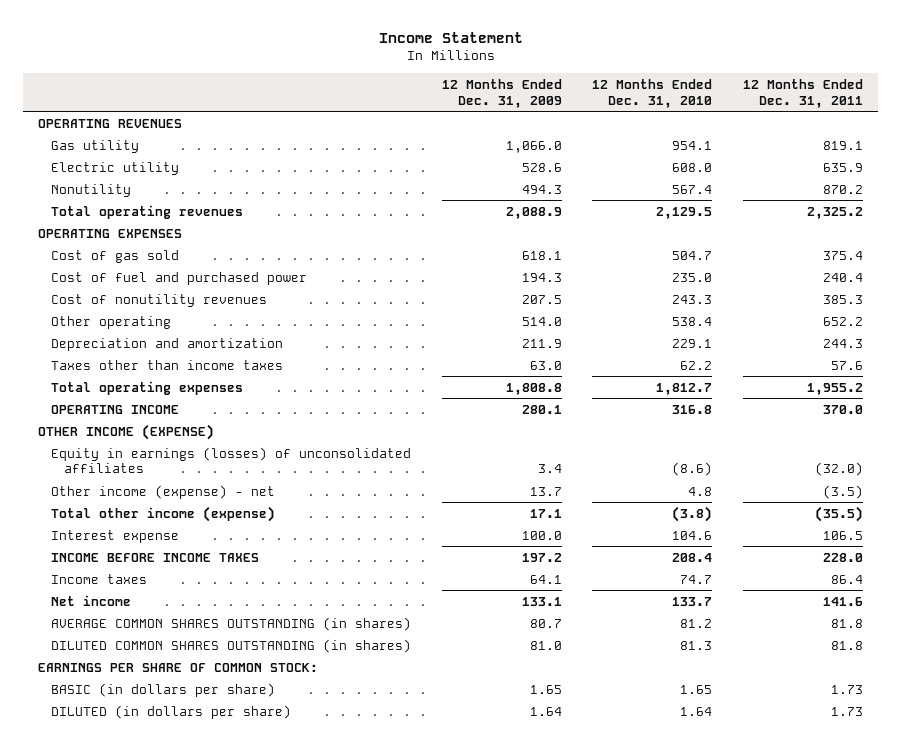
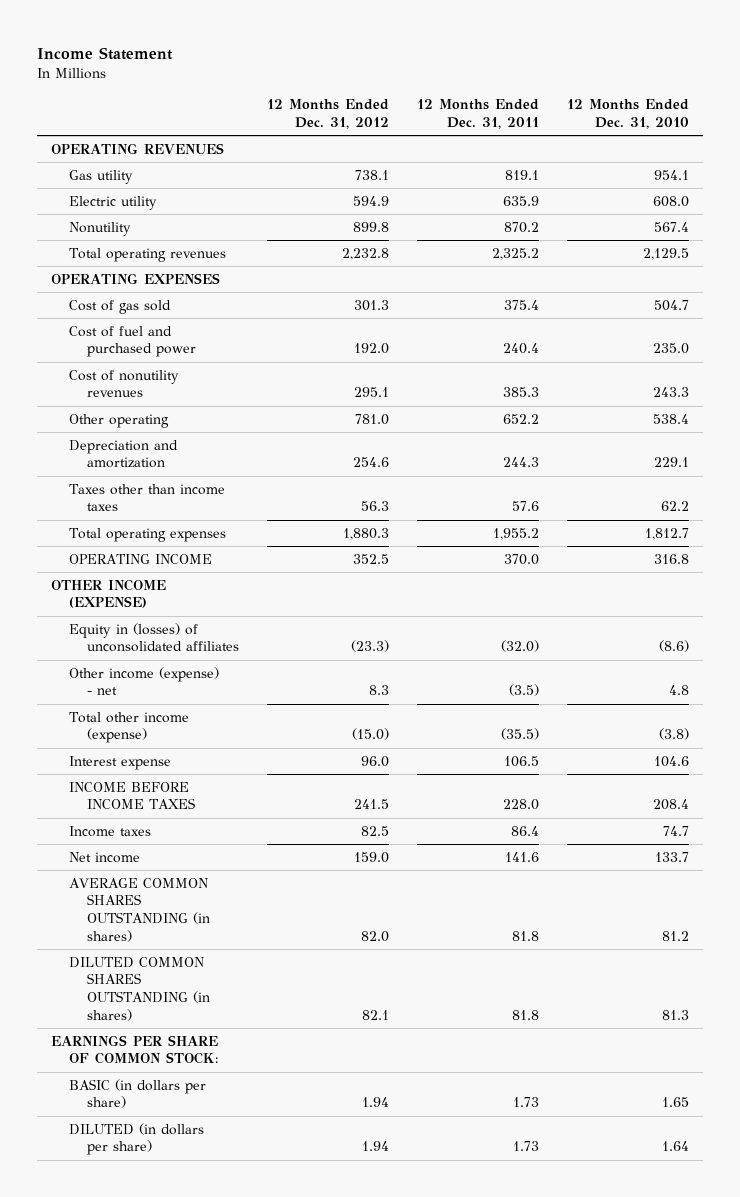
- | 12 Months Ended Dec. 31, 2009 | 12 Months Ended Dec. 31, 2010 | 12 Months Ended Dec. 31, 2011
+ | 12 Months Ended Dec. 31, 2012 | 12 Months Ended Dec. 31, 2011 | 12 Months Ended Dec. 31, 2010
- Equity in earnings (losses) of unconsolidated affiliates | 3.4 | (8.6) | (32.0)
+ Equity in (losses) of unconsolidated affiliates | (23.3) | (32.0) | (8.6)

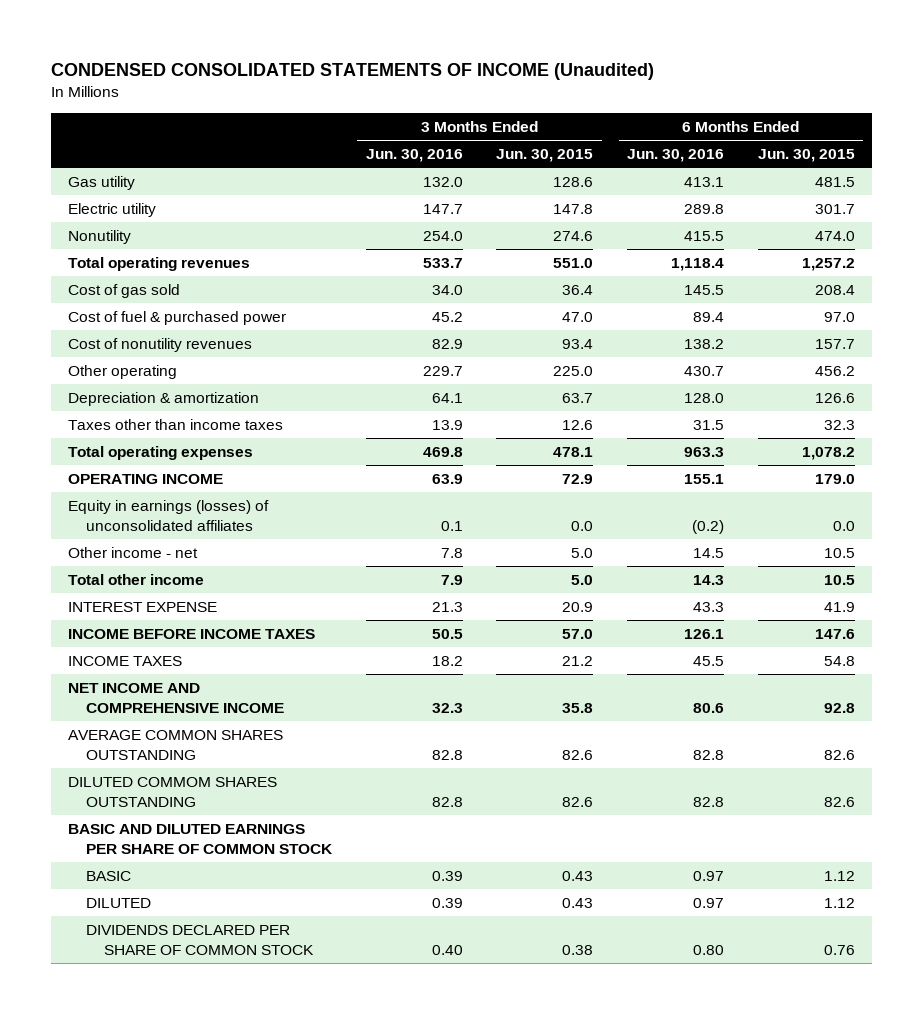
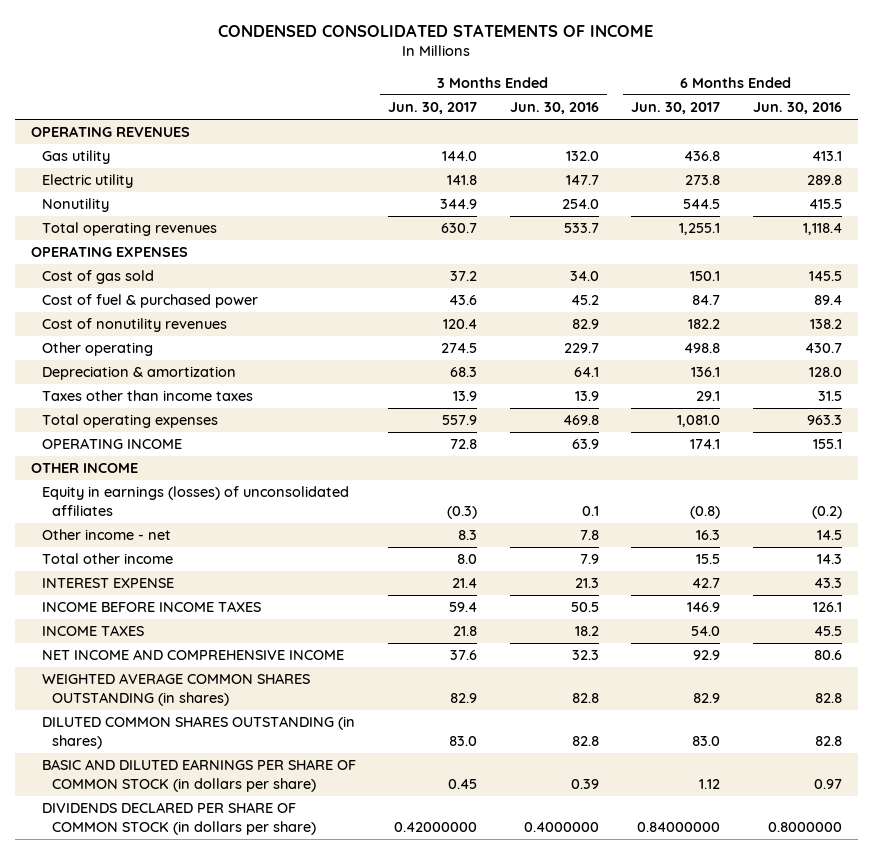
- CONDENSED CONSOLIDATED STATEMENTS OF INCOME (Unaudited)
+ CONDENSED CONSOLIDATED STATEMENTS OF INCOME
- | 3 Months Ended Jun. 30, 2016 | 3 Months Ended Jun. 30, 2015 | 6 Months Ended Jun. 30, 2016 | 6 Months Ended Jun. 30, 2015
+ | 3 Months Ended Jun. 30, 2017 | 3 Months Ended Jun. 30, 2016 | 6 Months Ended Jun. 30, 2017 | 6 Months Ended Jun. 30, 2016
+ OPERATING REVENUES
+ OPERATING EXPENSES
+ OTHER INCOME
- AVERAGE COMMON SHARES OUTSTANDING | 82.8 | 82.6 | 82.8 | 82.6
- DILUTED COMMOM SHARES OUTSTANDING | 82.8 | 82.6 | 82.8 | 82.6
- BASIC AND DILUTED EARNINGS PER SHARE OF COMMON STOCK
- BASIC | 0.39 | 0.43 | 0.97 | 1.12
- DILUTED | 0.39 | 0.43 | 0.97 | 1.12
- DIVIDENDS DECLARED PER SHARE OF COMMON STOCK | 0.40 | 0.38 | 0.80 | 0.76
+ WEIGHTED AVERAGE COMMON SHARES OUTSTANDING (in shares) | 82.9 | 82.8 | 82.9 | 82.8
+ DILUTED COMMON SHARES OUTSTANDING (in shares) | 83.0 | 82.8 | 83.0 | 82.8
+ BASIC AND DILUTED EARNINGS PER SHARE OF COMMON STOCK (in dollars per share) | 0.45 | 0.39 | 1.12 | 0.97
+ DIVIDENDS DECLARED PER SHARE OF COMMON STOCK (in dollars per share) | 0.42000000 | 0.4000000 | 0.84000000 | 0.8000000

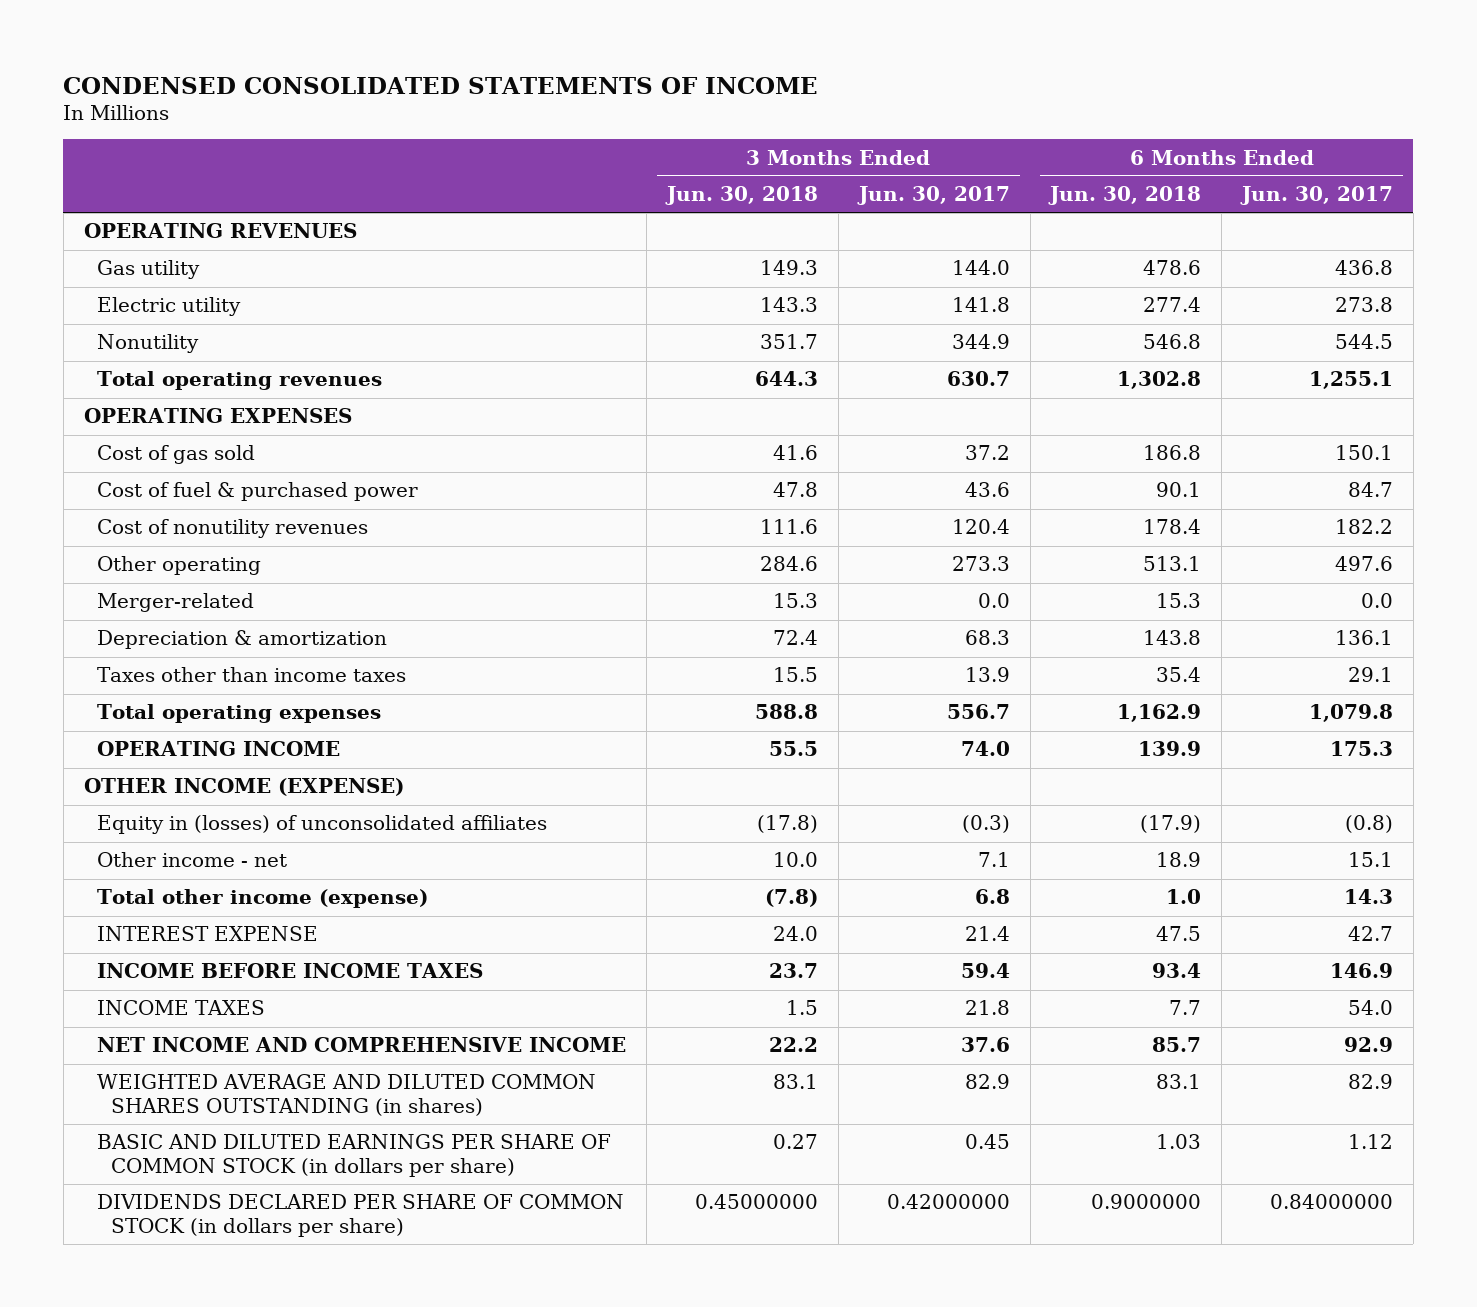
- | 3 Months Ended Jun. 30, 2017 | 3 Months Ended Jun. 30, 2016 | 6 Months Ended Jun. 30, 2017 | 6 Months Ended Jun. 30, 2016
+ | 3 Months Ended Jun. 30, 2018 | 3 Months Ended Jun. 30, 2017 | 6 Months Ended Jun. 30, 2018 | 6 Months Ended Jun. 30, 2017
- Other operating | 274.5 | 229.7 | 498.8 | 430.7
+ Other operating | 284.6 | 273.3 | 513.1 | 497.6
+ Merger-related | 15.3 | 0.0 | 15.3 | 0.0
- Total operating expenses | 557.9 | 469.8 | 1,081.0 | 963.3
- OPERATING INCOME | 72.8 | 63.9 | 174.1 | 155.1
- OTHER INCOME
- Equity in earnings (losses) of unconsolidated affiliates | (0.3) | 0.1 | (0.8) | (0.2)
- Other income - net | 8.3 | 7.8 | 16.3 | 14.5
- Total other income | 8.0 | 7.9 | 15.5 | 14.3
+ Total operating expenses | 588.8 | 556.7 | 1,162.9 | 1,079.8
+ OPERATING INCOME | 55.5 | 74.0 | 139.9 | 175.3
+ OTHER INCOME (EXPENSE)
+ Equity in (losses) of unconsolidated affiliates | (17.8) | (0.3) | (17.9) | (0.8)
+ Other income - net | 10.0 | 7.1 | 18.9 | 15.1
+ Total other income (expense) | (7.8) | 6.8 | 1.0 | 14.3
- WEIGHTED AVERAGE COMMON SHARES OUTSTANDING (in shares) | 82.9 | 82.8 | 82.9 | 82.8
- DILUTED COMMON SHARES OUTSTANDING (in shares) | 83.0 | 82.8 | 83.0 | 82.8
+ WEIGHTED AVERAGE AND DILUTED COMMON SHARES OUTSTANDING (in shares) | 83.1 | 82.9 | 83.1 | 82.9

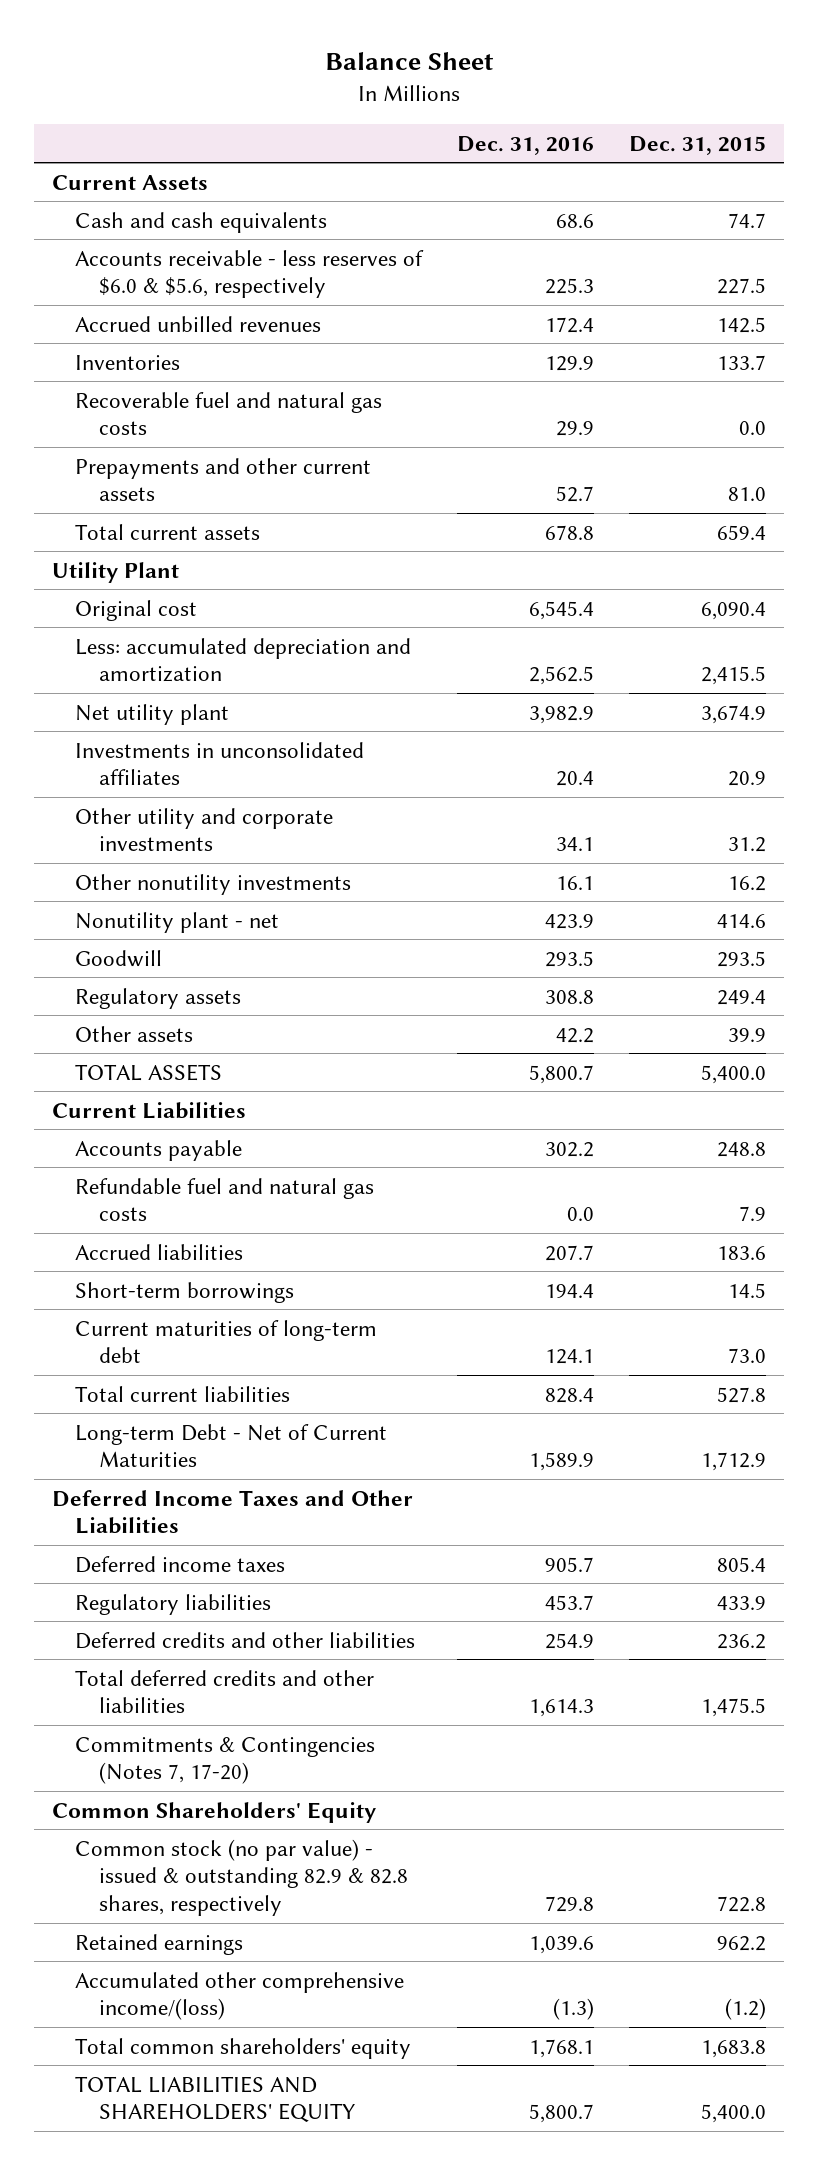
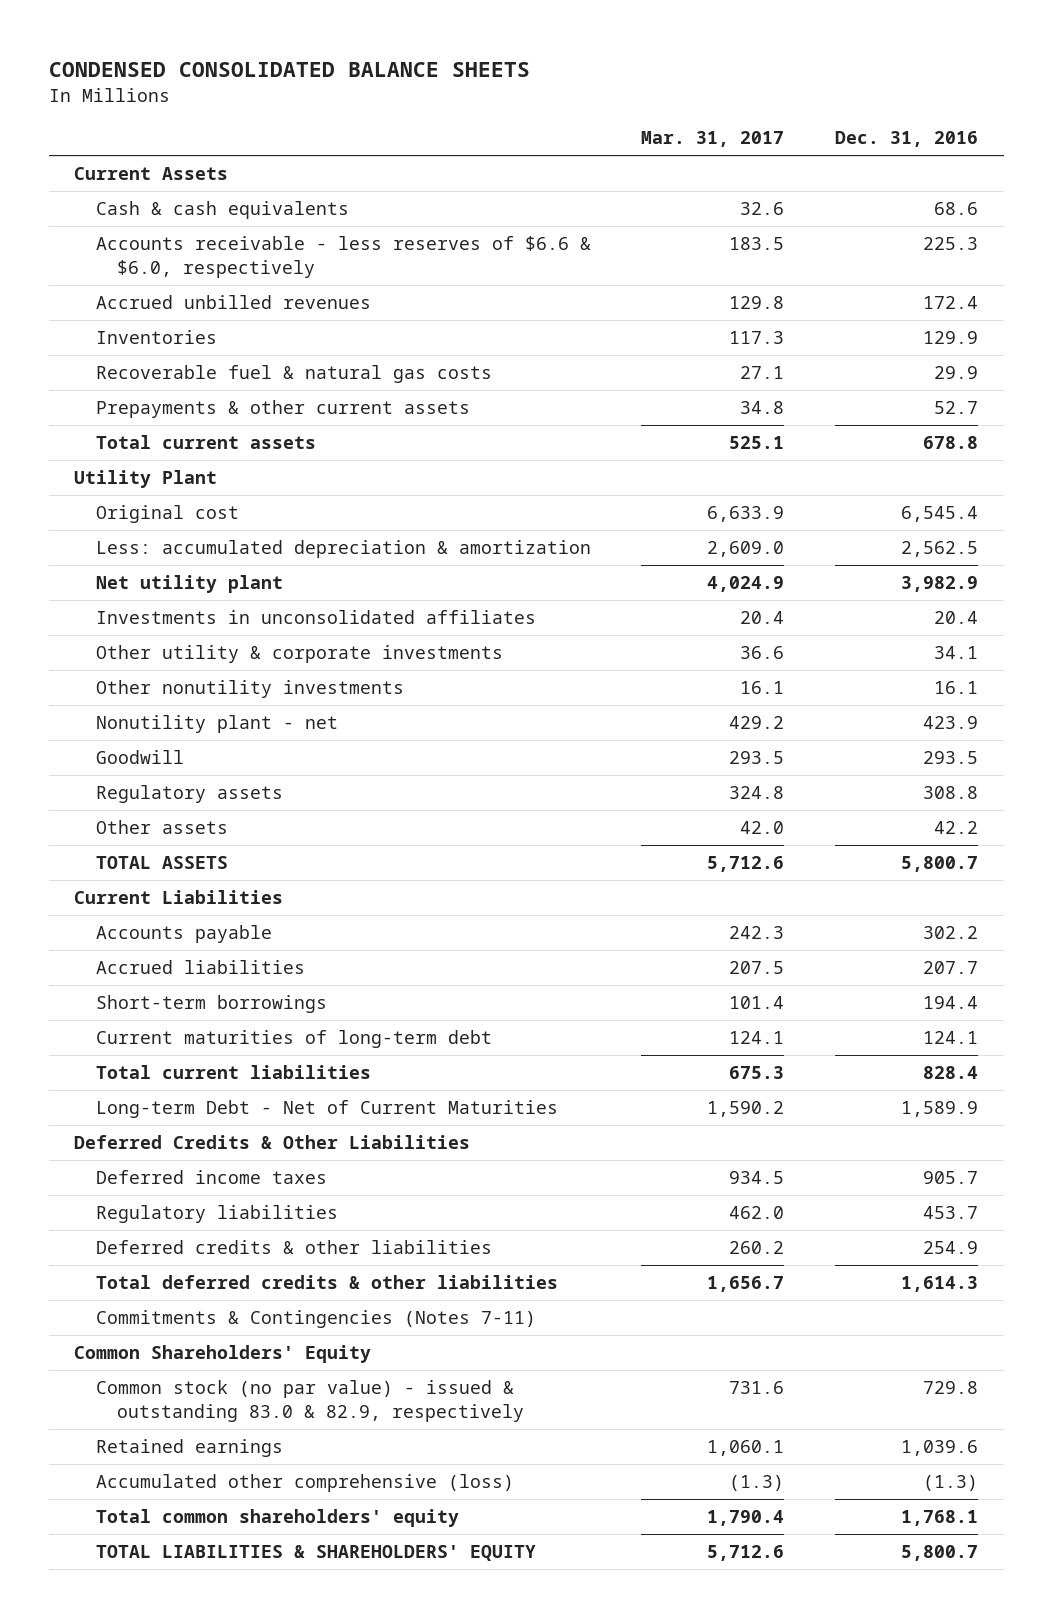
- Balance Sheet
+ CONDENSED CONSOLIDATED BALANCE SHEETS
- | Dec. 31, 2016 | Dec. 31, 2015
+ | Mar. 31, 2017 | Dec. 31, 2016
- Cash and cash equivalents | 68.6 | 74.7
- Accounts receivable - less reserves of $6.0 & $5.6, respectively | 225.3 | 227.5
+ Cash & cash equivalents | 32.6 | 68.6
+ Accounts receivable - less reserves of $6.6 & $6.0, respectively | 183.5 | 225.3
- Recoverable fuel and natural gas costs | 29.9 | 0.0
- Prepayments and other current assets | 52.7 | 81.0
+ Recoverable fuel & natural gas costs | 27.1 | 29.9
+ Prepayments & other current assets | 34.8 | 52.7
- Less: accumulated depreciation and amortization | 2,562.5 | 2,415.5
+ Less: accumulated depreciation & amortization | 2,609.0 | 2,562.5
- Other utility and corporate investments | 34.1 | 31.2
+ Other utility & corporate investments | 36.6 | 34.1
- Refundable fuel and natural gas costs | 0.0 | 7.9
- Deferred Income Taxes and Other Liabilities
+ Deferred Credits & Other Liabilities
- Deferred credits and other liabilities | 254.9 | 236.2
- Total deferred credits and other liabilities | 1,614.3 | 1,475.5
- Commitments & Contingencies (Notes 7, 17-20)
+ Deferred credits & other liabilities | 260.2 | 254.9
+ Total deferred credits & other liabilities | 1,656.7 | 1,614.3
+ Commitments & Contingencies (Notes 7-11)
- Common stock (no par value) - issued & outstanding 82.9 & 82.8 shares, respectively | 729.8 | 722.8
+ Common stock (no par value) - issued & outstanding 83.0 & 82.9, respectively | 731.6 | 729.8
- Accumulated other comprehensive income/(loss) | (1.3) | (1.2)
+ Accumulated other comprehensive (loss) | (1.3) | (1.3)
- TOTAL LIABILITIES AND SHAREHOLDERS' EQUITY | 5,800.7 | 5,400.0
+ TOTAL LIABILITIES & SHAREHOLDERS' EQUITY | 5,712.6 | 5,800.7

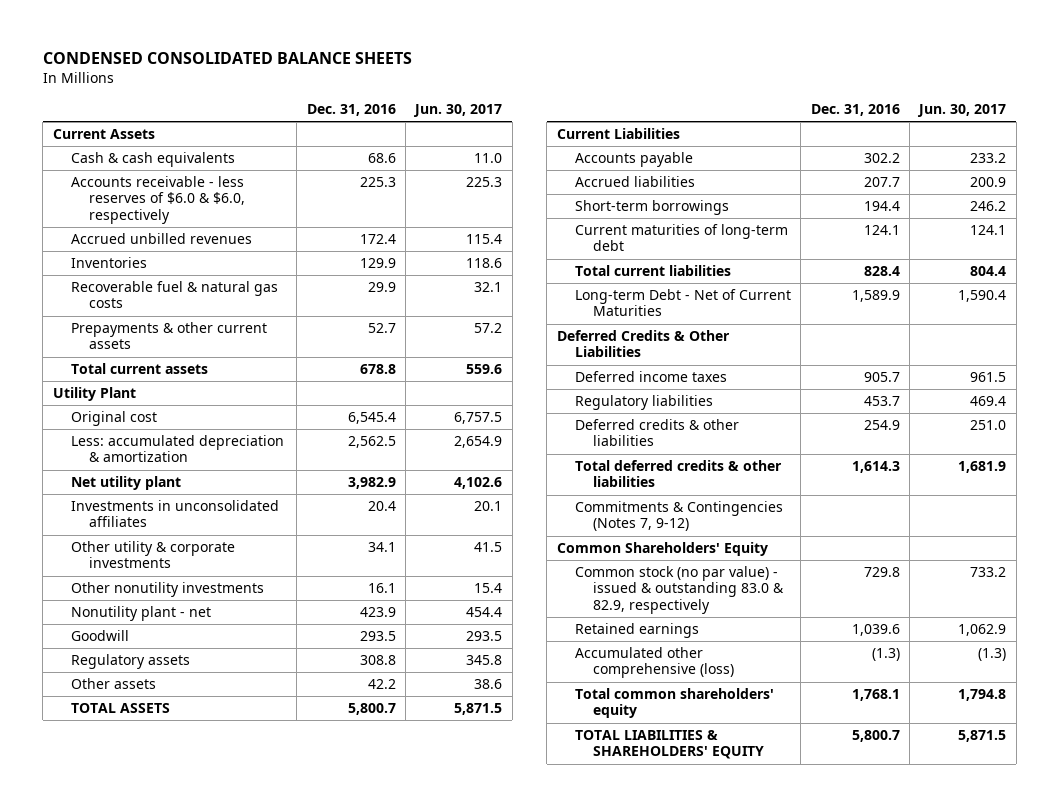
- | Mar. 31, 2017 | Dec. 31, 2016
+ | Dec. 31, 2016 | Jun. 30, 2017
- Accounts receivable - less reserves of $6.6 & $6.0, respectively | 183.5 | 225.3
+ Accounts receivable - less reserves of $6.0 & $6.0, respectively | 225.3 | 225.3
- Commitments & Contingencies (Notes 7-11)
+ Commitments & Contingencies (Notes 7, 9-12)

